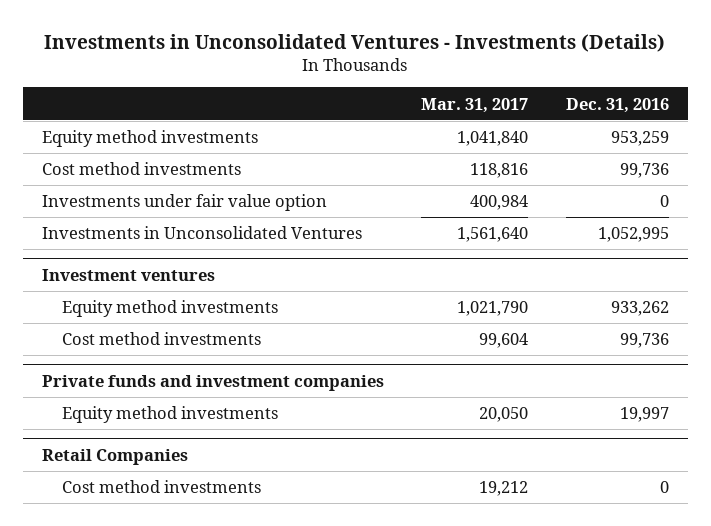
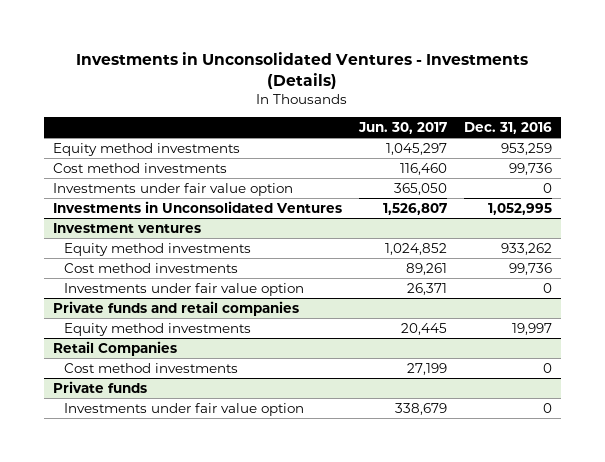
- | Mar. 31, 2017 | Dec. 31, 2016
+ | Jun. 30, 2017 | Dec. 31, 2016
- Private funds and investment companies
@ Investment ventures
+ Investments under fair value option | 26,371 | 0
+ Private funds and retail companies
+ Private funds
+ Investments under fair value option | 338,679 | 0

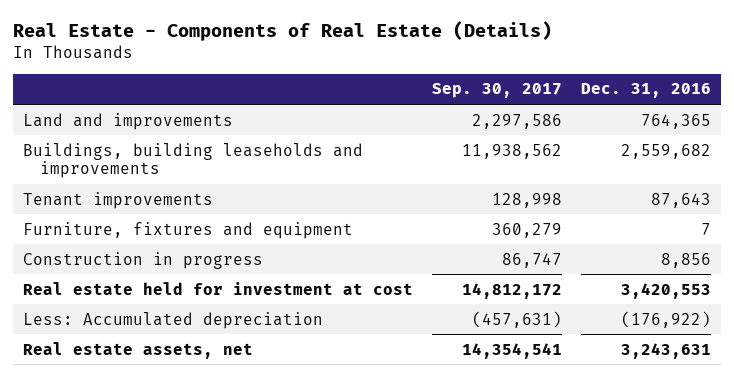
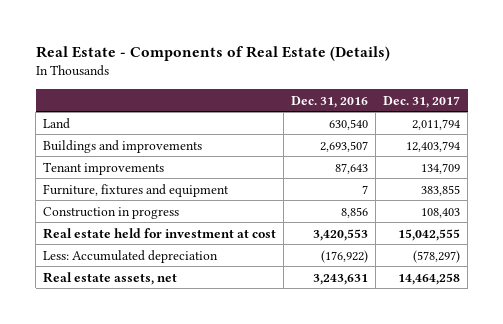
- | Sep. 30, 2017 | Dec. 31, 2016
+ | Dec. 31, 2016 | Dec. 31, 2017
- Land and improvements | 2,297,586 | 764,365
- Buildings, building leaseholds and improvements | 11,938,562 | 2,559,682
+ Land | 630,540 | 2,011,794
+ Buildings and improvements | 2,693,507 | 12,403,794

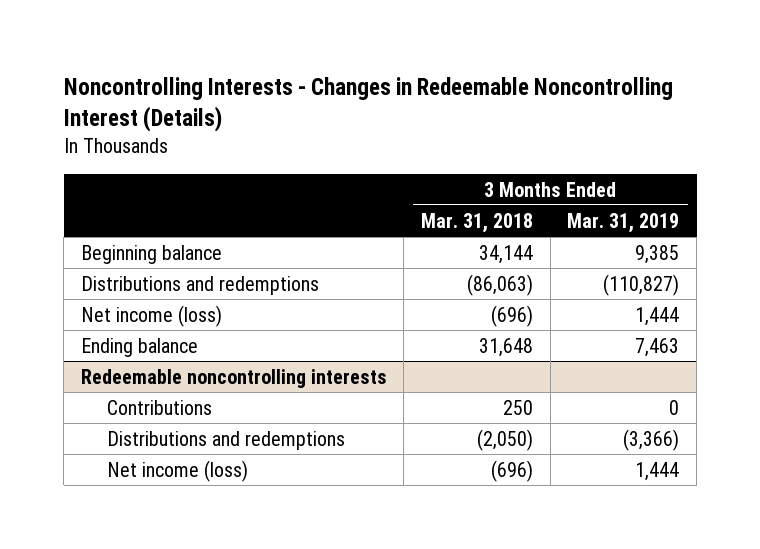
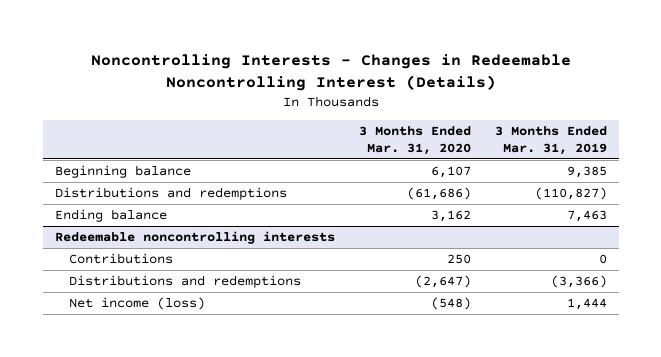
- | 3 Months Ended Mar. 31, 2018 | 3 Months Ended Mar. 31, 2019
+ | 3 Months Ended Mar. 31, 2020 | 3 Months Ended Mar. 31, 2019
- Net income (loss) | (696) | 1,444

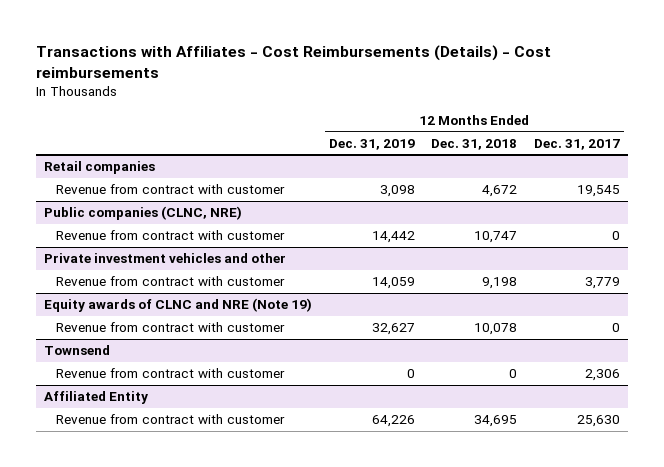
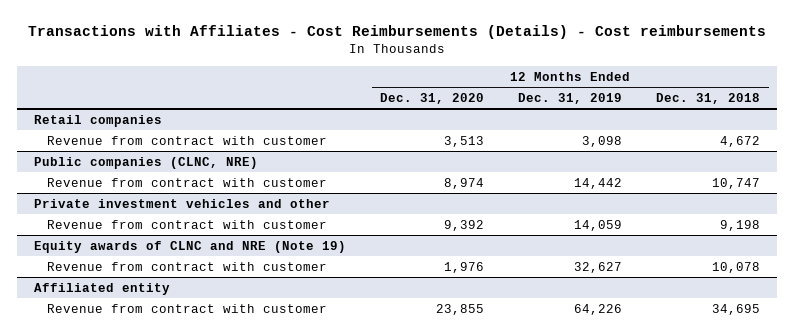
- | 12 Months Ended Dec. 31, 2019 | 12 Months Ended Dec. 31, 2018 | 12 Months Ended Dec. 31, 2017
+ | 12 Months Ended Dec. 31, 2020 | 12 Months Ended Dec. 31, 2019 | 12 Months Ended Dec. 31, 2018
- Townsend
- Revenue from contract with customer | 0 | 0 | 2,306
- Affiliated Entity
+ Affiliated entity

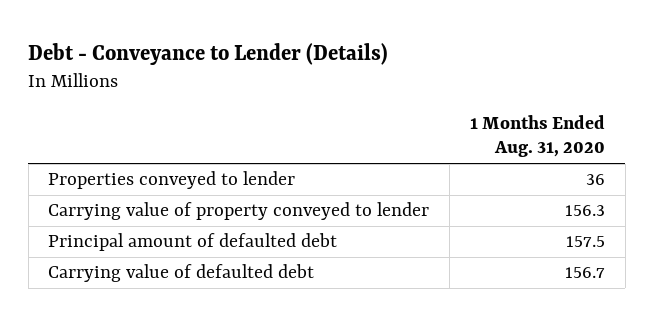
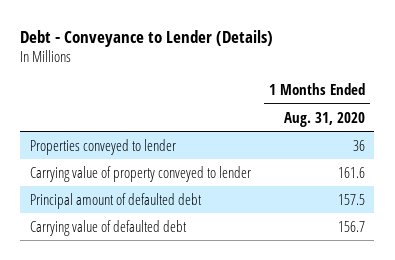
- Carrying value of property conveyed to lender | 156.3
+ Carrying value of property conveyed to lender | 161.6

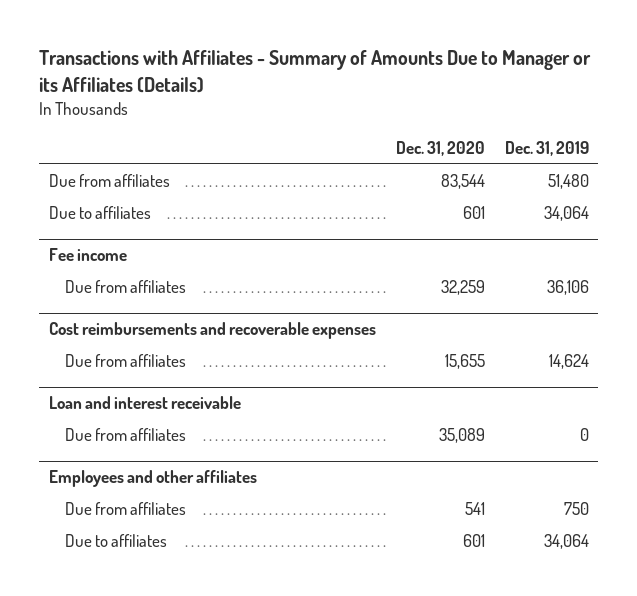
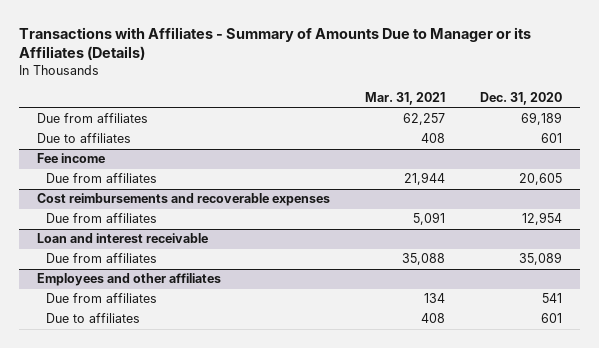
- | Dec. 31, 2020 | Dec. 31, 2019
+ | Mar. 31, 2021 | Dec. 31, 2020
- Due from affiliates | 83,544 | 51,480
+ Due from affiliates | 62,257 | 69,189
@ Fee income
- Due from affiliates | 32,259 | 36,106
+ Due from affiliates | 21,944 | 20,605
@ Cost reimbursements and recoverable expenses
- Due from affiliates | 15,655 | 14,624
+ Due from affiliates | 5,091 | 12,954

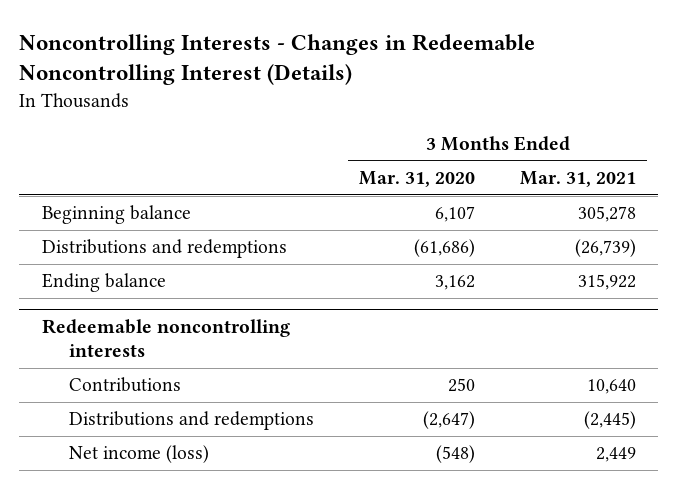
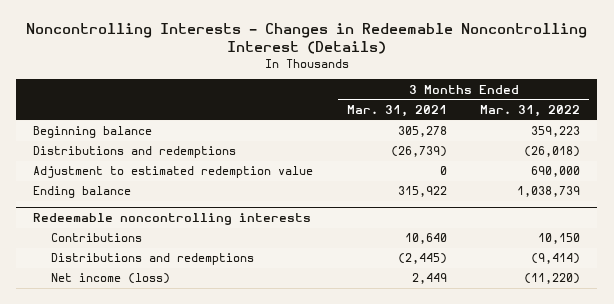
- | 3 Months Ended Mar. 31, 2020 | 3 Months Ended Mar. 31, 2021
+ | 3 Months Ended Mar. 31, 2021 | 3 Months Ended Mar. 31, 2022
+ Adjustment to estimated redemption value | 0 | 690,000

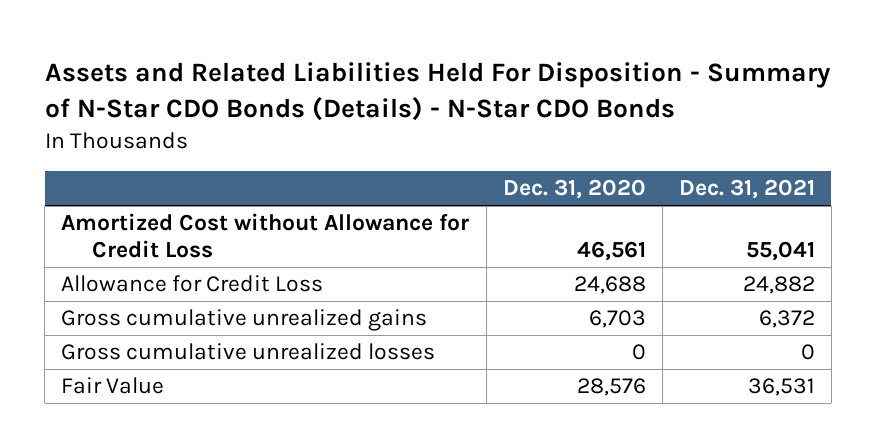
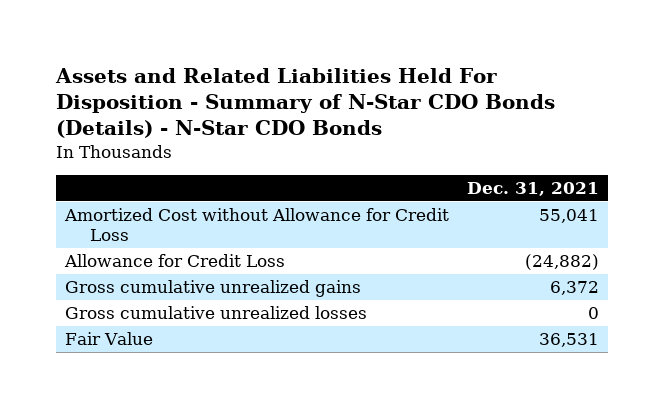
- | Dec. 31, 2020 | Dec. 31, 2021
+ | Dec. 31, 2021
- Allowance for Credit Loss | 24,688 | 24,882
+ Allowance for Credit Loss | (24,882)

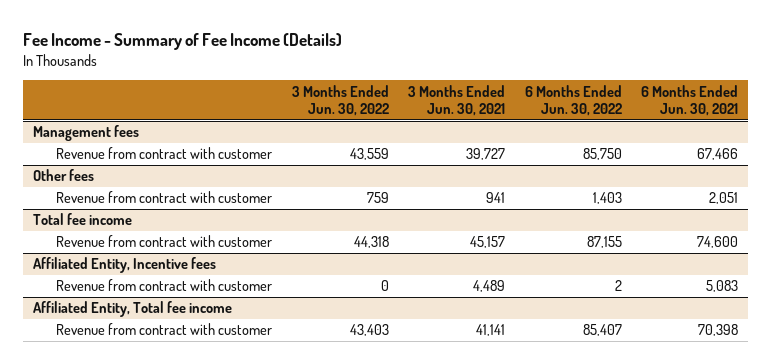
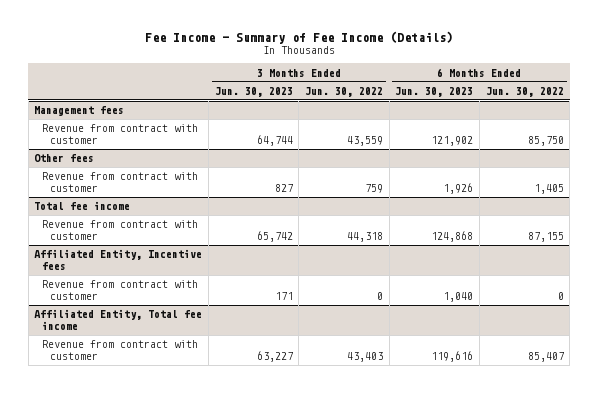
- | 3 Months Ended Jun. 30, 2022 | 3 Months Ended Jun. 30, 2021 | 6 Months Ended Jun. 30, 2022 | 6 Months Ended Jun. 30, 2021
+ | 3 Months Ended Jun. 30, 2023 | 3 Months Ended Jun. 30, 2022 | 6 Months Ended Jun. 30, 2023 | 6 Months Ended Jun. 30, 2022
@ Other fees
- Revenue from contract with customer | 759 | 941 | 1,403 | 2,051
+ Revenue from contract with customer | 827 | 759 | 1,926 | 1,405
@ Affiliated Entity, Incentive fees
- Revenue from contract with customer | 0 | 4,489 | 2 | 5,083
+ Revenue from contract with customer | 171 | 0 | 1,040 | 0

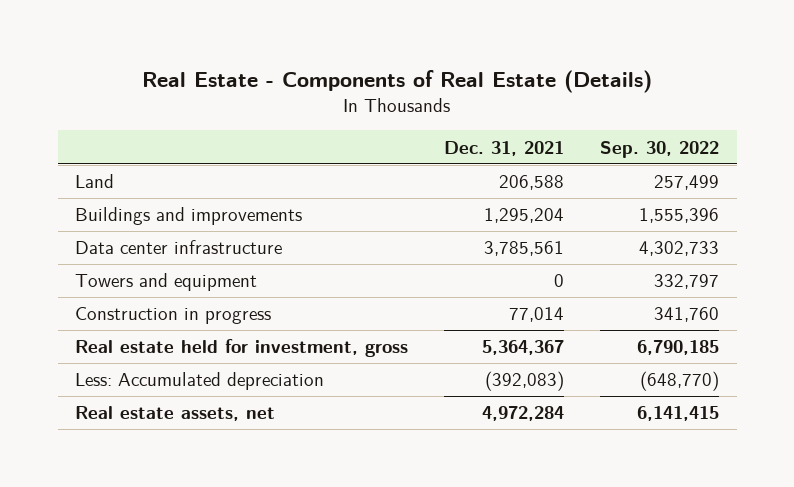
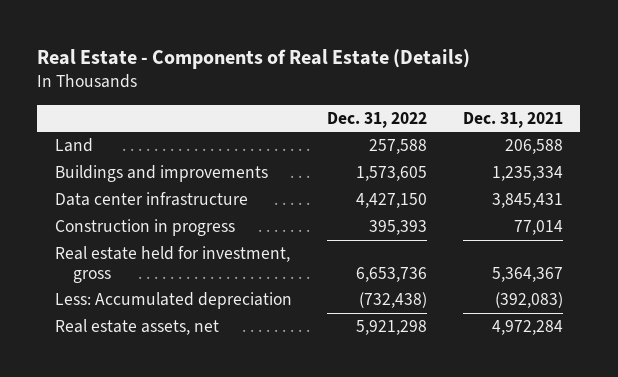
- | Dec. 31, 2021 | Sep. 30, 2022
+ | Dec. 31, 2022 | Dec. 31, 2021
- Buildings and improvements | 1,295,204 | 1,555,396
- Data center infrastructure | 3,785,561 | 4,302,733
- Towers and equipment | 0 | 332,797
+ Buildings and improvements | 1,573,605 | 1,235,334
+ Data center infrastructure | 4,427,150 | 3,845,431

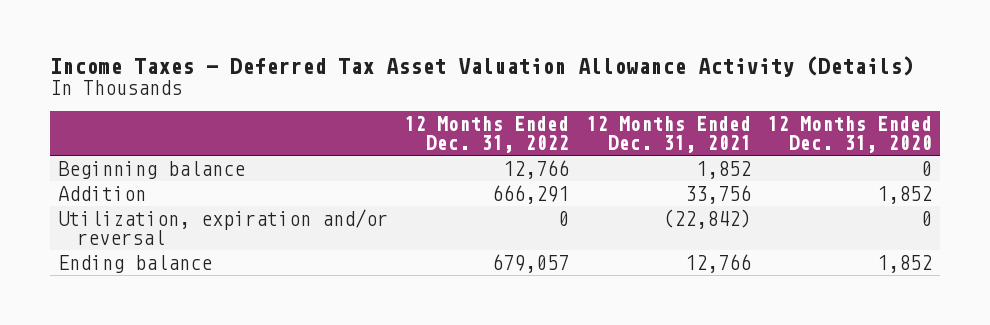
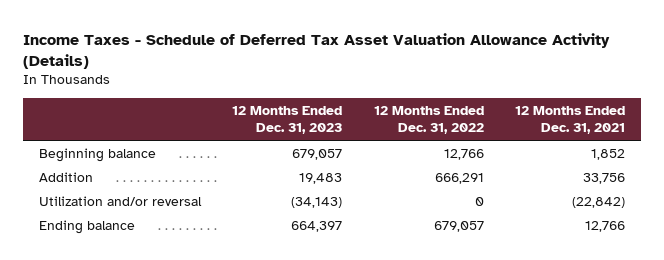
- Income Taxes - Deferred Tax Asset Valuation Allowance Activity (Details)
+ Income Taxes - Schedule of Deferred Tax Asset Valuation Allowance Activity (Details)
- | 12 Months Ended Dec. 31, 2022 | 12 Months Ended Dec. 31, 2021 | 12 Months Ended Dec. 31, 2020
+ | 12 Months Ended Dec. 31, 2023 | 12 Months Ended Dec. 31, 2022 | 12 Months Ended Dec. 31, 2021
- Utilization, expiration and/or reversal | 0 | (22,842) | 0
+ Utilization and/or reversal | (34,143) | 0 | (22,842)

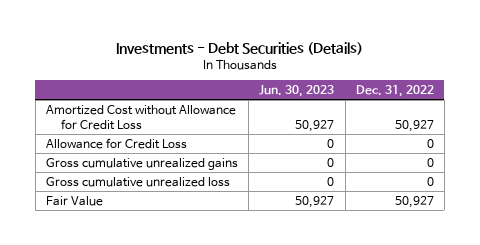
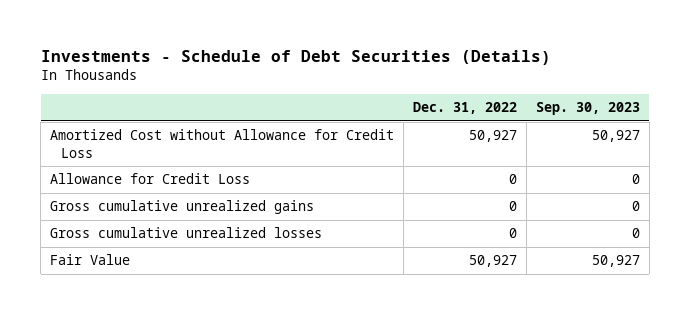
- Investments - Debt Securities (Details)
+ Investments - Schedule of Debt Securities (Details)
- | Jun. 30, 2023 | Dec. 31, 2022
+ | Dec. 31, 2022 | Sep. 30, 2023
- Gross cumulative unrealized loss | 0 | 0
+ Gross cumulative unrealized losses | 0 | 0

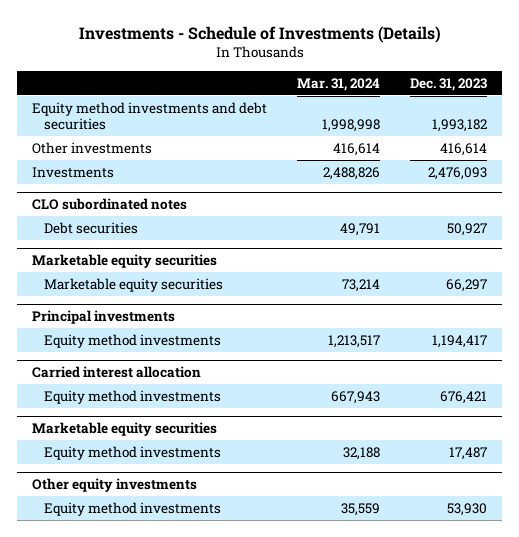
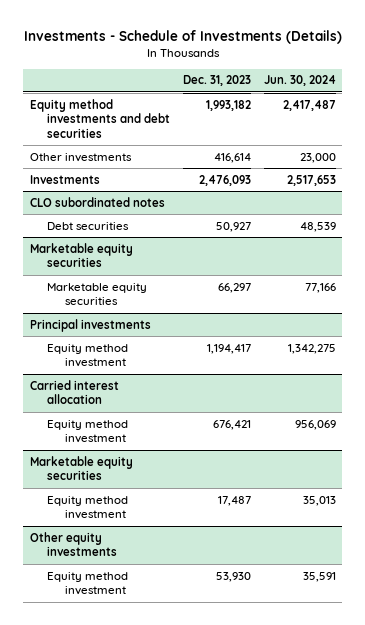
- | Mar. 31, 2024 | Dec. 31, 2023
+ | Dec. 31, 2023 | Jun. 30, 2024
@ Principal investments
- Equity method investments | 1,213,517 | 1,194,417
+ Equity method investment | 1,194,417 | 1,342,275
@ Carried interest allocation
- Equity method investments | 667,943 | 676,421
+ Equity method investment | 676,421 | 956,069
@ Marketable equity securities
- Equity method investments | 32,188 | 17,487
+ Equity method investment | 17,487 | 35,013
@ Other equity investments
- Equity method investments | 35,559 | 53,930
+ Equity method investment | 53,930 | 35,591

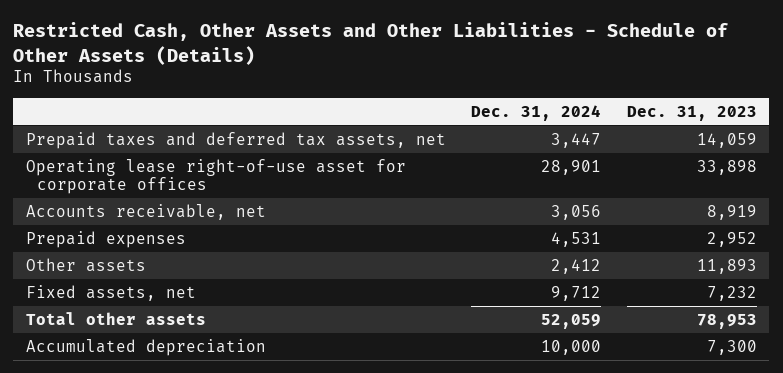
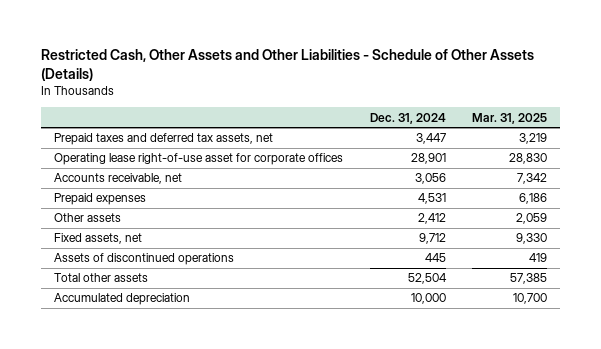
- | Dec. 31, 2024 | Dec. 31, 2023
+ | Dec. 31, 2024 | Mar. 31, 2025
- Total other assets | 52,059 | 78,953
+ Assets of discontinued operations | 445 | 419
+ Total other assets | 52,504 | 57,385

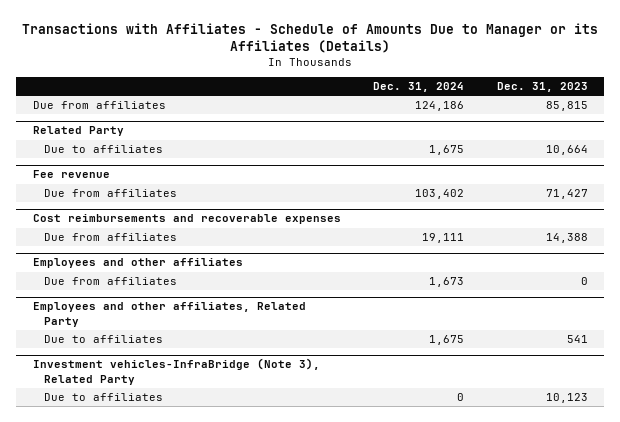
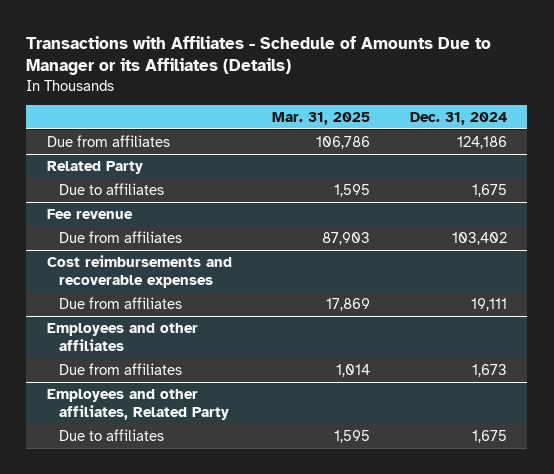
- | Dec. 31, 2024 | Dec. 31, 2023
+ | Mar. 31, 2025 | Dec. 31, 2024
- Investment vehicles-InfraBridge (Note 3), Related Party
- Due to affiliates | 0 | 10,123

